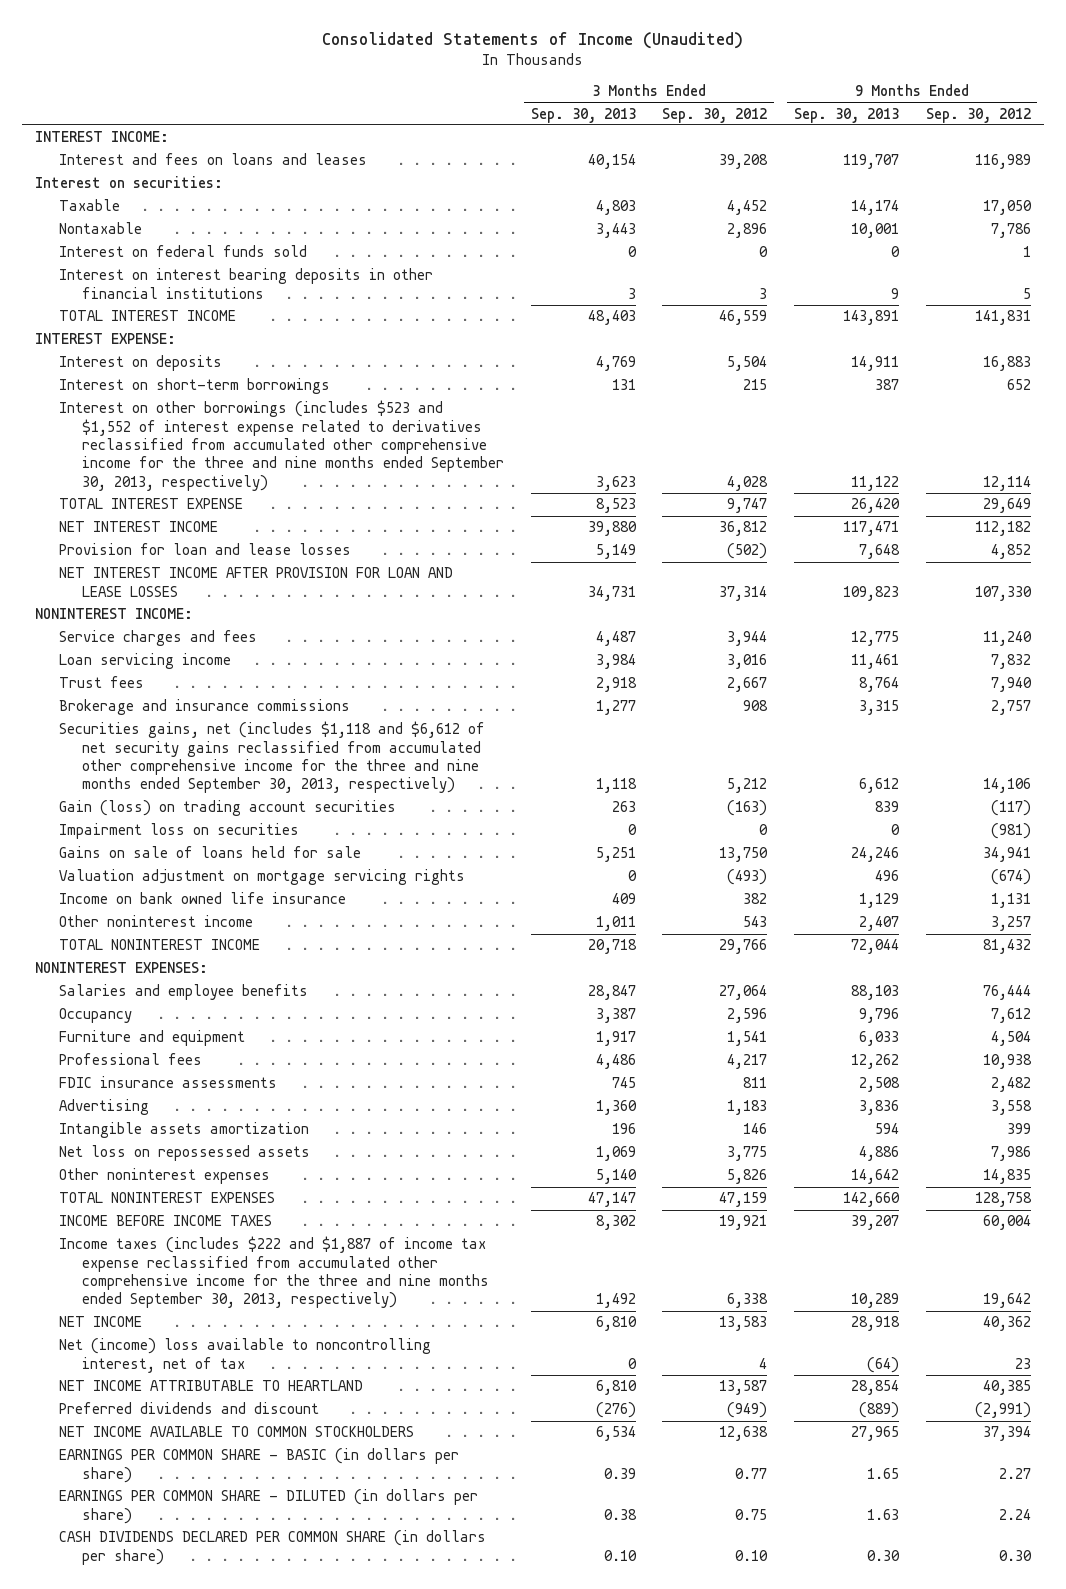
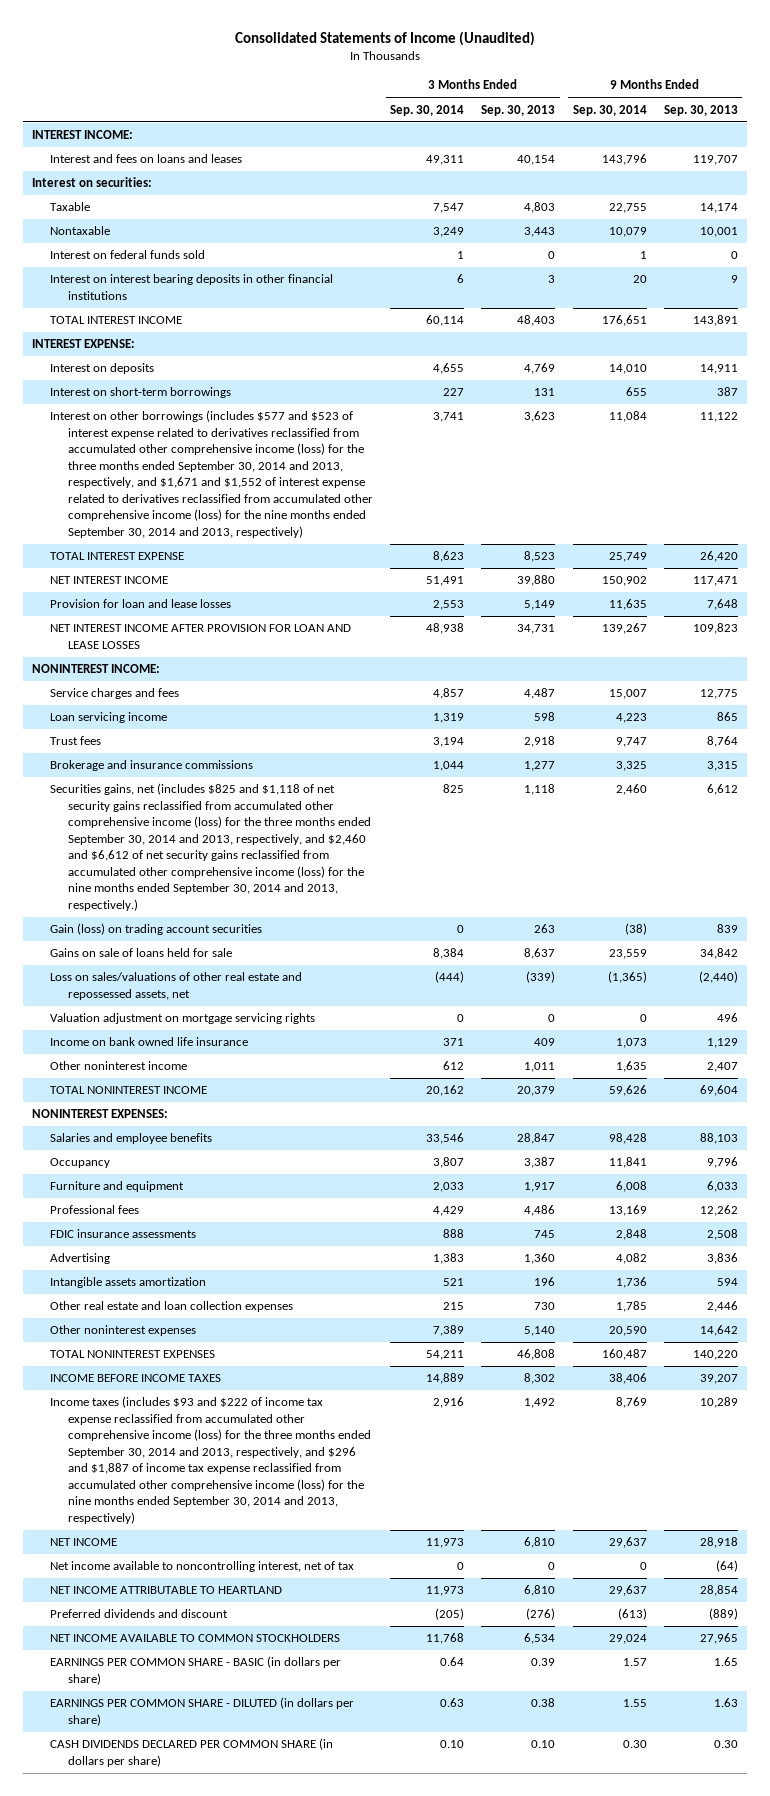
- | 3 Months Ended Sep. 30, 2013 | 3 Months Ended Sep. 30, 2012 | 9 Months Ended Sep. 30, 2013 | 9 Months Ended Sep. 30, 2012
+ | 3 Months Ended Sep. 30, 2014 | 3 Months Ended Sep. 30, 2013 | 9 Months Ended Sep. 30, 2014 | 9 Months Ended Sep. 30, 2013
- Interest on other borrowings (includes $523 and $1,552 of interest expense related to derivatives reclassified from accumulated other comprehensive income for the three and nine months ended September 30, 2013, respectively) | 3,623 | 4,028 | 11,122 | 12,114
+ Interest on other borrowings (includes $577 and $523 of interest expense related to derivatives reclassified from accumulated other comprehensive income (loss) for the three months ended September 30, 2014 and 2013, respectively, and $1,671 and $1,552 of interest expense related to derivatives reclassified from accumulated other comprehensive income (loss) for the nine months ended September 30, 2014 and 2013, respectively) | 3,741 | 3,623 | 11,084 | 11,122
- Loan servicing income | 3,984 | 3,016 | 11,461 | 7,832
+ Loan servicing income | 1,319 | 598 | 4,223 | 865
- Securities gains, net (includes $1,118 and $6,612 of net security gains reclassified from accumulated other comprehensive income for the three and nine months ended September 30, 2013, respectively) | 1,118 | 5,212 | 6,612 | 14,106
+ Securities gains, net (includes $825 and $1,118 of net security gains reclassified from accumulated other comprehensive income (loss) for the three months ended September 30, 2014 and 2013, respectively, and $2,460 and $6,612 of net security gains reclassified from accumulated other comprehensive income (loss) for the nine months ended September 30, 2014 and 2013, respectively.) | 825 | 1,118 | 2,460 | 6,612
- Impairment loss on securities | 0 | 0 | 0 | (981)
- Gains on sale of loans held for sale | 5,251 | 13,750 | 24,246 | 34,941
+ Gains on sale of loans held for sale | 8,384 | 8,637 | 23,559 | 34,842
+ Loss on sales/valuations of other real estate and repossessed assets, net | (444) | (339) | (1,365) | (2,440)
- TOTAL NONINTEREST INCOME | 20,718 | 29,766 | 72,044 | 81,432
+ TOTAL NONINTEREST INCOME | 20,162 | 20,379 | 59,626 | 69,604
- Net loss on repossessed assets | 1,069 | 3,775 | 4,886 | 7,986
+ Other real estate and loan collection expenses | 215 | 730 | 1,785 | 2,446
- TOTAL NONINTEREST EXPENSES | 47,147 | 47,159 | 142,660 | 128,758
+ TOTAL NONINTEREST EXPENSES | 54,211 | 46,808 | 160,487 | 140,220
- Income taxes (includes $222 and $1,887 of income tax expense reclassified from accumulated other comprehensive income for the three and nine months ended September 30, 2013, respectively) | 1,492 | 6,338 | 10,289 | 19,642
+ Income taxes (includes $93 and $222 of income tax expense reclassified from accumulated other comprehensive income (loss) for the three months ended September 30, 2014 and 2013, respectively, and $296 and $1,887 of income tax expense reclassified from accumulated other comprehensive income (loss) for the nine months ended September 30, 2014 and 2013, respectively) | 2,916 | 1,492 | 8,769 | 10,289
- Net (income) loss available to noncontrolling interest, net of tax | 0 | 4 | (64) | 23
+ Net income available to noncontrolling interest, net of tax | 0 | 0 | 0 | (64)

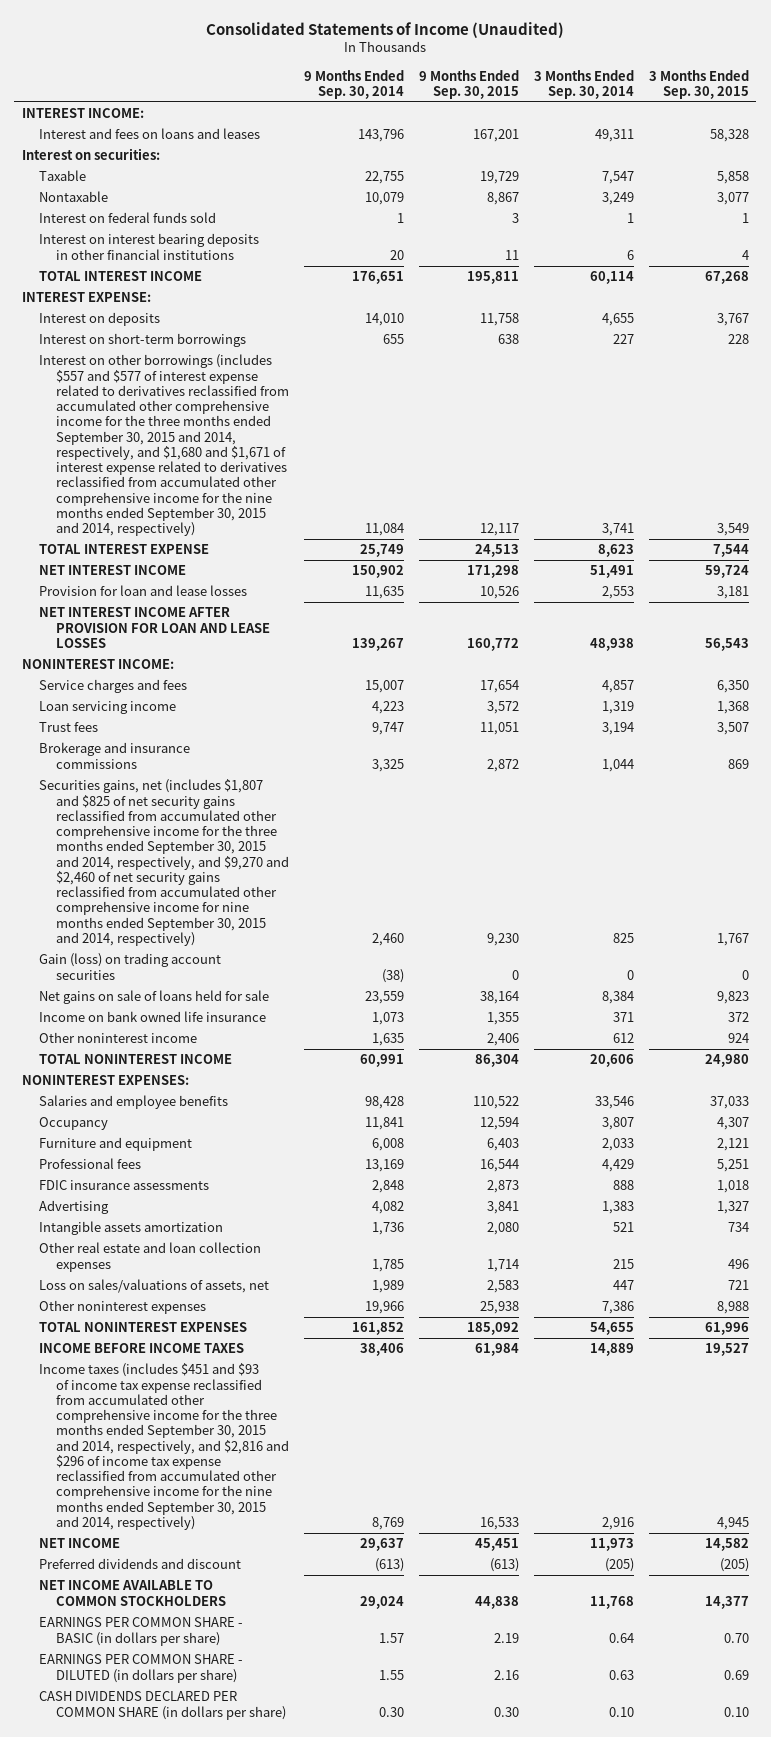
- | 3 Months Ended Sep. 30, 2014 | 3 Months Ended Sep. 30, 2013 | 9 Months Ended Sep. 30, 2014 | 9 Months Ended Sep. 30, 2013
+ | 9 Months Ended Sep. 30, 2014 | 9 Months Ended Sep. 30, 2015 | 3 Months Ended Sep. 30, 2014 | 3 Months Ended Sep. 30, 2015
- Interest on other borrowings (includes $577 and $523 of interest expense related to derivatives reclassified from accumulated other comprehensive income (loss) for the three months ended September 30, 2014 and 2013, respectively, and $1,671 and $1,552 of interest expense related to derivatives reclassified from accumulated other comprehensive income (loss) for the nine months ended September 30, 2014 and 2013, respectively) | 3,741 | 3,623 | 11,084 | 11,122
+ Interest on other borrowings (includes $557 and $577 of interest expense related to derivatives reclassified from accumulated other comprehensive income for the three months ended September 30, 2015 and 2014, respectively, and $1,680 and $1,671 of interest expense related to derivatives reclassified from accumulated other comprehensive income for the nine months ended September 30, 2015 and 2014, respectively) | 11,084 | 12,117 | 3,741 | 3,549
- Securities gains, net (includes $825 and $1,118 of net security gains reclassified from accumulated other comprehensive income (loss) for the three months ended September 30, 2014 and 2013, respectively, and $2,460 and $6,612 of net security gains reclassified from accumulated other comprehensive income (loss) for the nine months ended September 30, 2014 and 2013, respectively.) | 825 | 1,118 | 2,460 | 6,612
+ Securities gains, net (includes $1,807 and $825 of net security gains reclassified from accumulated other comprehensive income for the three months ended September 30, 2015 and 2014, respectively, and $9,270 and $2,460 of net security gains reclassified from accumulated other comprehensive income for nine months ended September 30, 2015 and 2014, respectively) | 2,460 | 9,230 | 825 | 1,767
- Gains on sale of loans held for sale | 8,384 | 8,637 | 23,559 | 34,842
- Loss on sales/valuations of other real estate and repossessed assets, net | (444) | (339) | (1,365) | (2,440)
- Valuation adjustment on mortgage servicing rights | 0 | 0 | 0 | 496
+ Net gains on sale of loans held for sale | 23,559 | 38,164 | 8,384 | 9,823
- TOTAL NONINTEREST INCOME | 20,162 | 20,379 | 59,626 | 69,604
+ TOTAL NONINTEREST INCOME | 60,991 | 86,304 | 20,606 | 24,980
- Other noninterest expenses | 7,389 | 5,140 | 20,590 | 14,642
- TOTAL NONINTEREST EXPENSES | 54,211 | 46,808 | 160,487 | 140,220
+ Loss on sales/valuations of assets, net | 1,989 | 2,583 | 447 | 721
+ Other noninterest expenses | 19,966 | 25,938 | 7,386 | 8,988
+ TOTAL NONINTEREST EXPENSES | 161,852 | 185,092 | 54,655 | 61,996
- Income taxes (includes $93 and $222 of income tax expense reclassified from accumulated other comprehensive income (loss) for the three months ended September 30, 2014 and 2013, respectively, and $296 and $1,887 of income tax expense reclassified from accumulated other comprehensive income (loss) for the nine months ended September 30, 2014 and 2013, respectively) | 2,916 | 1,492 | 8,769 | 10,289
+ Income taxes (includes $451 and $93 of income tax expense reclassified from accumulated other comprehensive income for the three months ended September 30, 2015 and 2014, respectively, and $2,816 and $296 of income tax expense reclassified from accumulated other comprehensive income for the nine months ended September 30, 2015 and 2014, respectively) | 8,769 | 16,533 | 2,916 | 4,945
- Net income available to noncontrolling interest, net of tax | 0 | 0 | 0 | (64)
- NET INCOME ATTRIBUTABLE TO HEARTLAND | 11,973 | 6,810 | 29,637 | 28,854

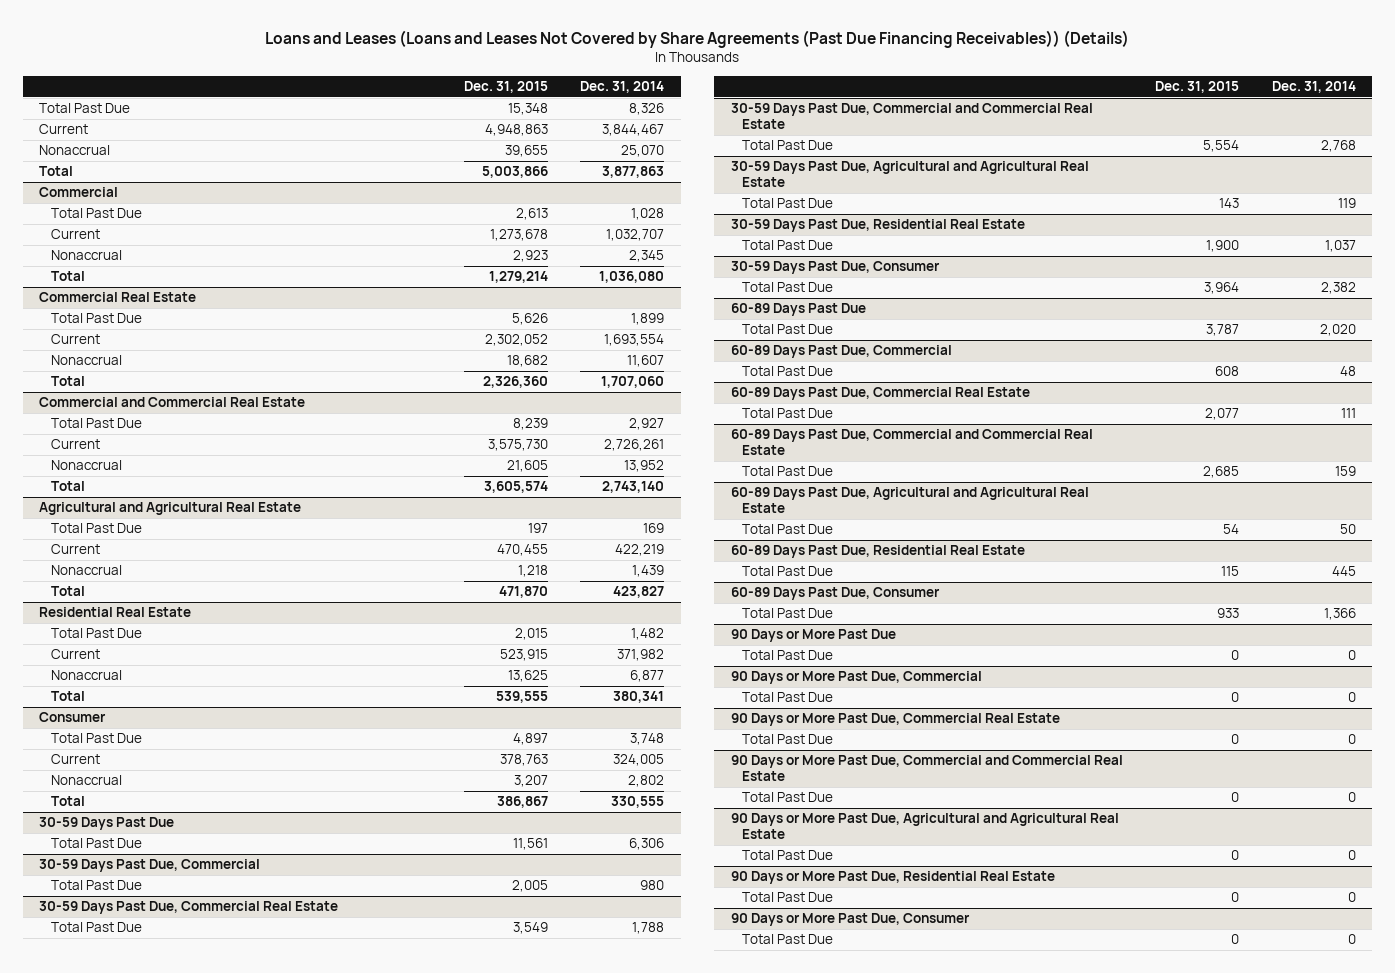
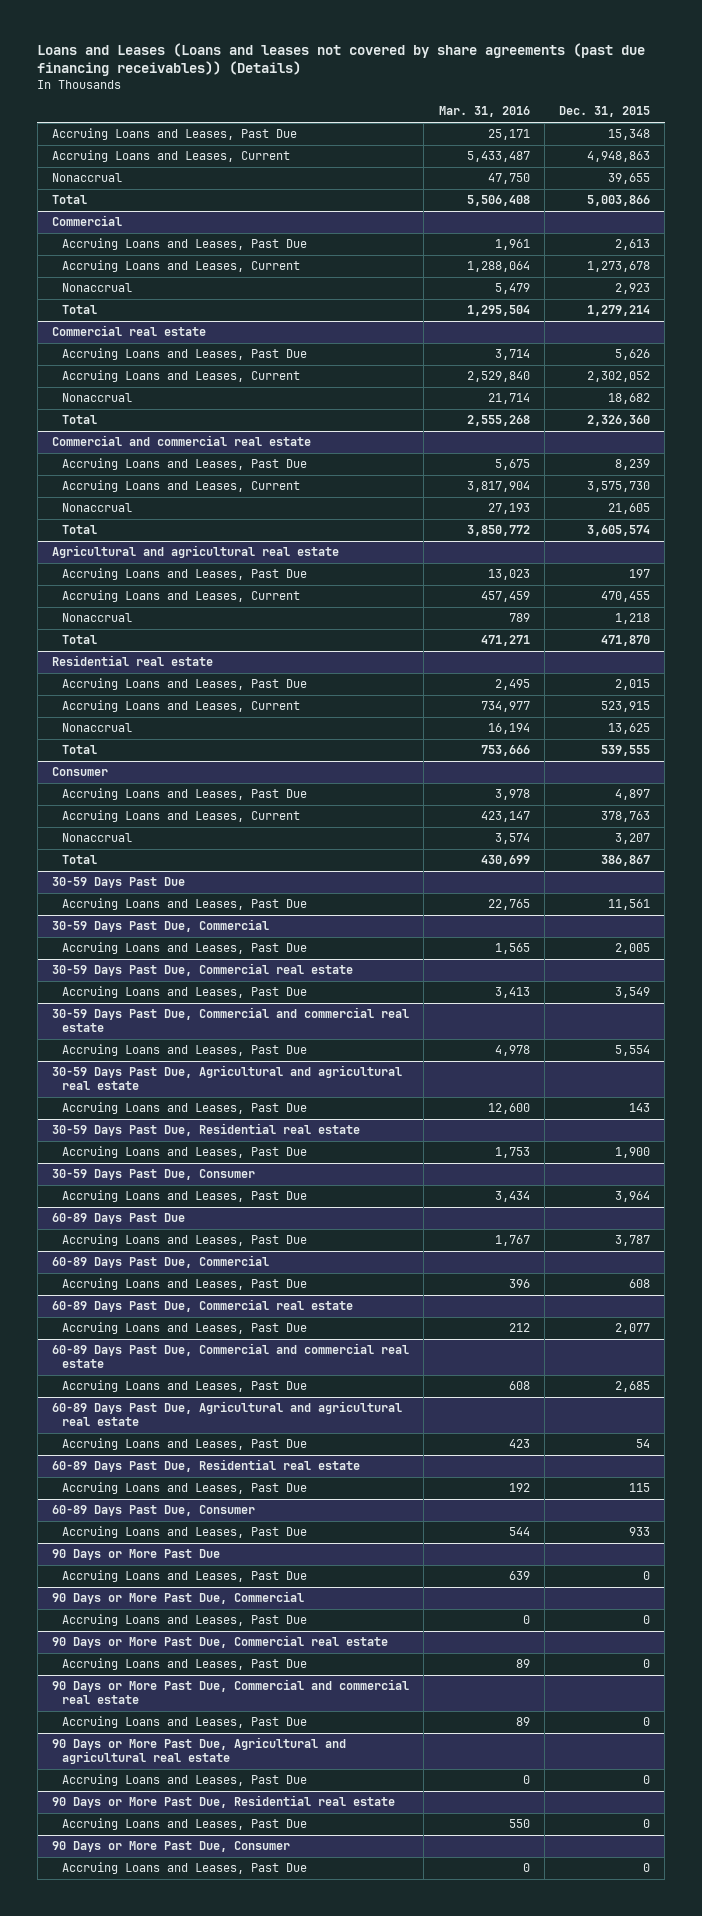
- Loans and Leases (Loans and Leases Not Covered by Share Agreements (Past Due Financing Receivables)) (Details)
+ Loans and Leases (Loans and leases not covered by share agreements (past due financing receivables)) (Details)
- | Dec. 31, 2015 | Dec. 31, 2014
+ | Mar. 31, 2016 | Dec. 31, 2015
- Total Past Due | 15,348 | 8,326
- Current | 4,948,863 | 3,844,467
+ Accruing Loans and Leases, Past Due | 25,171 | 15,348
+ Accruing Loans and Leases, Current | 5,433,487 | 4,948,863
@ Commercial
- Total Past Due | 2,613 | 1,028
- Current | 1,273,678 | 1,032,707
+ Accruing Loans and Leases, Past Due | 1,961 | 2,613
+ Accruing Loans and Leases, Current | 1,288,064 | 1,273,678
- Commercial Real Estate
- Total Past Due | 5,626 | 1,899
- Current | 2,302,052 | 1,693,554
+ Commercial real estate
+ Accruing Loans and Leases, Past Due | 3,714 | 5,626
+ Accruing Loans and Leases, Current | 2,529,840 | 2,302,052
- Commercial and Commercial Real Estate
- Total Past Due | 8,239 | 2,927
- Current | 3,575,730 | 2,726,261
+ Commercial and commercial real estate
+ Accruing Loans and Leases, Past Due | 5,675 | 8,239
+ Accruing Loans and Leases, Current | 3,817,904 | 3,575,730
- Agricultural and Agricultural Real Estate
- Total Past Due | 197 | 169
- Current | 470,455 | 422,219
+ Agricultural and agricultural real estate
+ Accruing Loans and Leases, Past Due | 13,023 | 197
+ Accruing Loans and Leases, Current | 457,459 | 470,455
- Residential Real Estate
- Total Past Due | 2,015 | 1,482
- Current | 523,915 | 371,982
+ Residential real estate
+ Accruing Loans and Leases, Past Due | 2,495 | 2,015
+ Accruing Loans and Leases, Current | 734,977 | 523,915
@ Consumer
- Total Past Due | 4,897 | 3,748
- Current | 378,763 | 324,005
+ Accruing Loans and Leases, Past Due | 3,978 | 4,897
+ Accruing Loans and Leases, Current | 423,147 | 378,763
@ 30-59 Days Past Due
- Total Past Due | 11,561 | 6,306
+ Accruing Loans and Leases, Past Due | 22,765 | 11,561
@ 30-59 Days Past Due, Commercial
- Total Past Due | 2,005 | 980
- 30-59 Days Past Due, Commercial Real Estate
- Total Past Due | 3,549 | 1,788
- 30-59 Days Past Due, Commercial and Commercial Real Estate
- Total Past Due | 5,554 | 2,768
- 30-59 Days Past Due, Agricultural and Agricultural Real Estate
- Total Past Due | 143 | 119
- 30-59 Days Past Due, Residential Real Estate
- Total Past Due | 1,900 | 1,037
@ 30-59 Days Past Due, Commercial
+ Accruing Loans and Leases, Past Due | 1,565 | 2,005
+ 30-59 Days Past Due, Commercial real estate
+ Accruing Loans and Leases, Past Due | 3,413 | 3,549
+ 30-59 Days Past Due, Commercial and commercial real estate
+ Accruing Loans and Leases, Past Due | 4,978 | 5,554
+ 30-59 Days Past Due, Agricultural and agricultural real estate
+ Accruing Loans and Leases, Past Due | 12,600 | 143
+ 30-59 Days Past Due, Residential real estate
+ Accruing Loans and Leases, Past Due | 1,753 | 1,900
@ 30-59 Days Past Due, Consumer
- Total Past Due | 3,964 | 2,382
+ Accruing Loans and Leases, Past Due | 3,434 | 3,964
@ 60-89 Days Past Due
- Total Past Due | 3,787 | 2,020
+ Accruing Loans and Leases, Past Due | 1,767 | 3,787
@ 60-89 Days Past Due, Commercial
- Total Past Due | 608 | 48
- 60-89 Days Past Due, Commercial Real Estate
- Total Past Due | 2,077 | 111
- 60-89 Days Past Due, Commercial and Commercial Real Estate
- Total Past Due | 2,685 | 159
- 60-89 Days Past Due, Agricultural and Agricultural Real Estate
- Total Past Due | 54 | 50
- 60-89 Days Past Due, Residential Real Estate
- Total Past Due | 115 | 445
@ 60-89 Days Past Due, Commercial
+ Accruing Loans and Leases, Past Due | 396 | 608
+ 60-89 Days Past Due, Commercial real estate
+ Accruing Loans and Leases, Past Due | 212 | 2,077
+ 60-89 Days Past Due, Commercial and commercial real estate
+ Accruing Loans and Leases, Past Due | 608 | 2,685
+ 60-89 Days Past Due, Agricultural and agricultural real estate
+ Accruing Loans and Leases, Past Due | 423 | 54
+ 60-89 Days Past Due, Residential real estate
+ Accruing Loans and Leases, Past Due | 192 | 115
@ 60-89 Days Past Due, Consumer
- Total Past Due | 933 | 1,366
+ Accruing Loans and Leases, Past Due | 544 | 933
@ 90 Days or More Past Due
- Total Past Due | 0 | 0
+ Accruing Loans and Leases, Past Due | 639 | 0
@ 90 Days or More Past Due, Commercial
- Total Past Due | 0 | 0
- 90 Days or More Past Due, Commercial Real Estate
- Total Past Due | 0 | 0
- 90 Days or More Past Due, Commercial and Commercial Real Estate
- Total Past Due | 0 | 0
- 90 Days or More Past Due, Agricultural and Agricultural Real Estate
- Total Past Due | 0 | 0
- 90 Days or More Past Due, Residential Real Estate
- Total Past Due | 0 | 0
@ 90 Days or More Past Due, Commercial
+ Accruing Loans and Leases, Past Due | 0 | 0
+ 90 Days or More Past Due, Commercial real estate
+ Accruing Loans and Leases, Past Due | 89 | 0
+ 90 Days or More Past Due, Commercial and commercial real estate
+ Accruing Loans and Leases, Past Due | 89 | 0
+ 90 Days or More Past Due, Agricultural and agricultural real estate
+ Accruing Loans and Leases, Past Due | 0 | 0
+ 90 Days or More Past Due, Residential real estate
+ Accruing Loans and Leases, Past Due | 550 | 0
@ 90 Days or More Past Due, Consumer
- Total Past Due | 0 | 0
+ Accruing Loans and Leases, Past Due | 0 | 0

